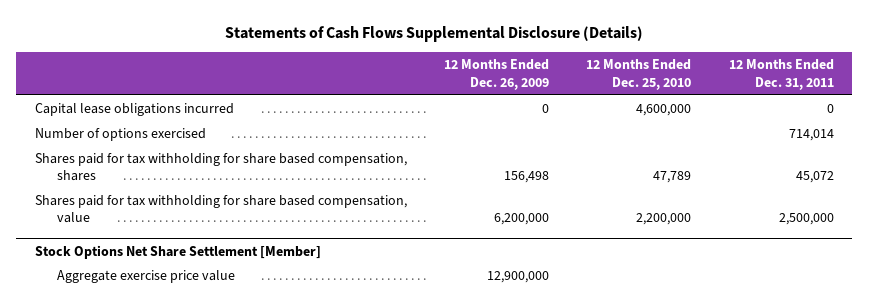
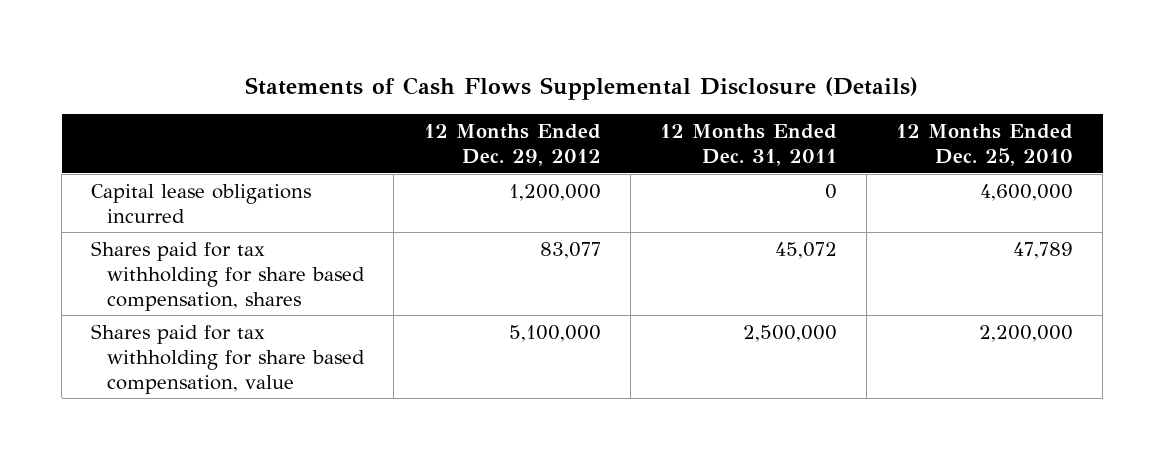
- | 12 Months Ended Dec. 26, 2009 | 12 Months Ended Dec. 25, 2010 | 12 Months Ended Dec. 31, 2011
+ | 12 Months Ended Dec. 29, 2012 | 12 Months Ended Dec. 31, 2011 | 12 Months Ended Dec. 25, 2010
- Number of options exercised | | | 714,014
- Stock Options Net Share Settlement [Member]
- Aggregate exercise price value | 12,900,000 | |

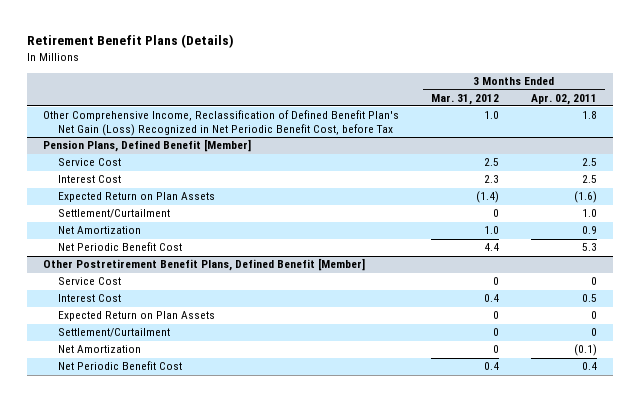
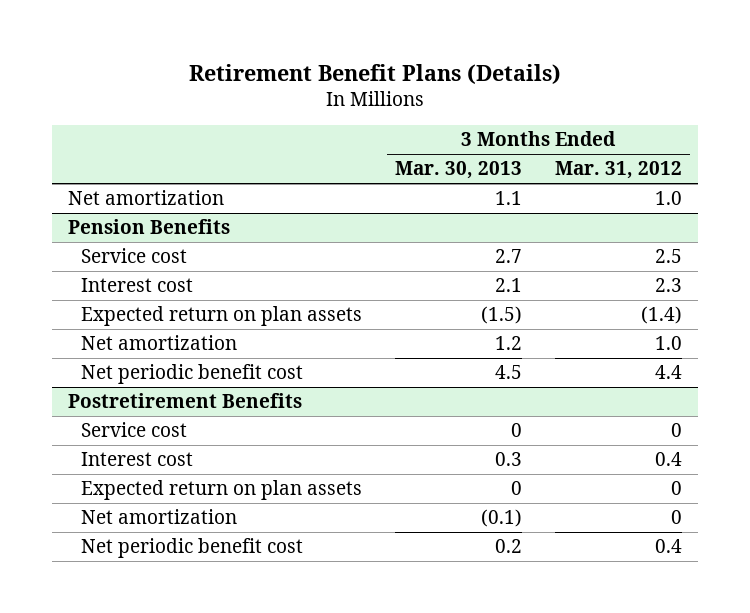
- | 3 Months Ended Mar. 31, 2012 | 3 Months Ended Apr. 02, 2011
+ | 3 Months Ended Mar. 30, 2013 | 3 Months Ended Mar. 31, 2012
- Other Comprehensive Income, Reclassification of Defined Benefit Plan's Net Gain (Loss) Recognized in Net Periodic Benefit Cost, before Tax | 1.0 | 1.8
- Pension Plans, Defined Benefit [Member]
- Service Cost | 2.5 | 2.5
- Interest Cost | 2.3 | 2.5
- Expected Return on Plan Assets | (1.4) | (1.6)
- Settlement/Curtailment | 0 | 1.0
- Net Amortization | 1.0 | 0.9
- Net Periodic Benefit Cost | 4.4 | 5.3
- Other Postretirement Benefit Plans, Defined Benefit [Member]
- Service Cost | 0 | 0
- Interest Cost | 0.4 | 0.5
- Expected Return on Plan Assets | 0 | 0
- Settlement/Curtailment | 0 | 0
- Net Amortization | 0 | (0.1)
- Net Periodic Benefit Cost | 0.4 | 0.4
+ Net amortization | 1.1 | 1.0
+ Pension Benefits
+ Service cost | 2.7 | 2.5
+ Interest cost | 2.1 | 2.3
+ Expected return on plan assets | (1.5) | (1.4)
+ Net amortization | 1.2 | 1.0
+ Net periodic benefit cost | 4.5 | 4.4
+ Postretirement Benefits
+ Service cost | 0 | 0
+ Interest cost | 0.3 | 0.4
+ Expected return on plan assets | 0 | 0
+ Net amortization | (0.1) | 0
+ Net periodic benefit cost | 0.2 | 0.4

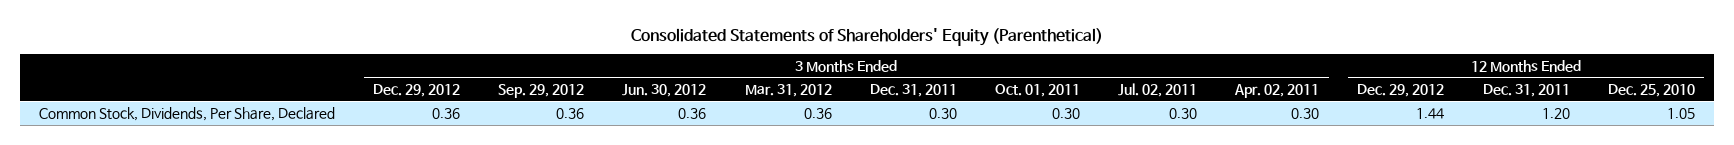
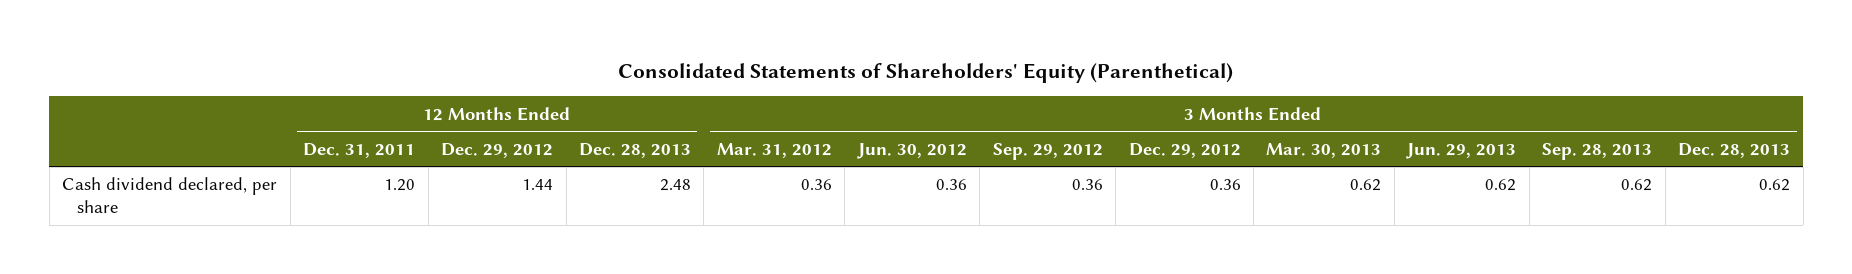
- | 3 Months Ended Dec. 29, 2012 | 3 Months Ended Sep. 29, 2012 | 3 Months Ended Jun. 30, 2012 | 3 Months Ended Mar. 31, 2012 | 3 Months Ended Dec. 31, 2011 | 3 Months Ended Oct. 01, 2011 | 3 Months Ended Jul. 02, 2011 | 3 Months Ended Apr. 02, 2011 | 12 Months Ended Dec. 29, 2012 | 12 Months Ended Dec. 31, 2011 | 12 Months Ended Dec. 25, 2010
+ | 12 Months Ended Dec. 31, 2011 | 12 Months Ended Dec. 29, 2012 | 12 Months Ended Dec. 28, 2013 | 3 Months Ended Mar. 31, 2012 | 3 Months Ended Jun. 30, 2012 | 3 Months Ended Sep. 29, 2012 | 3 Months Ended Dec. 29, 2012 | 3 Months Ended Mar. 30, 2013 | 3 Months Ended Jun. 29, 2013 | 3 Months Ended Sep. 28, 2013 | 3 Months Ended Dec. 28, 2013
- Common Stock, Dividends, Per Share, Declared | 0.36 | 0.36 | 0.36 | 0.36 | 0.30 | 0.30 | 0.30 | 0.30 | 1.44 | 1.20 | 1.05
+ Cash dividend declared, per share | 1.20 | 1.44 | 2.48 | 0.36 | 0.36 | 0.36 | 0.36 | 0.62 | 0.62 | 0.62 | 0.62

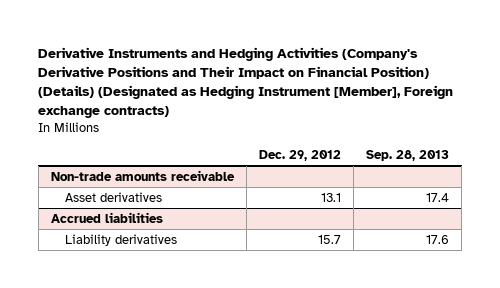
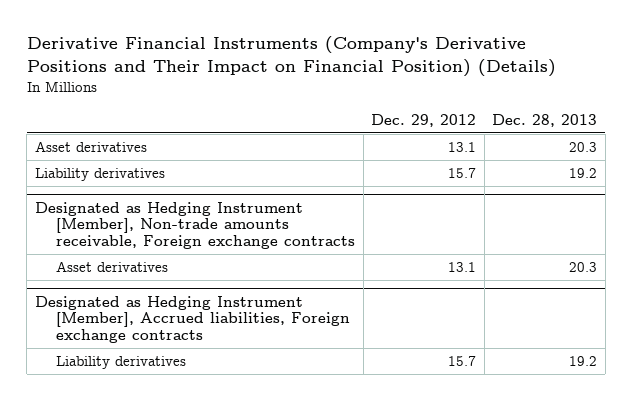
- Derivative Instruments and Hedging Activities (Company's Derivative Positions and Their Impact on Financial Position) (Details) (Designated as Hedging Instrument [Member], Foreign exchange contracts)
+ Derivative Financial Instruments (Company's Derivative Positions and Their Impact on Financial Position) (Details)
- | Dec. 29, 2012 | Sep. 28, 2013
+ | Dec. 29, 2012 | Dec. 28, 2013
- Non-trade amounts receivable
- Accrued liabilities
+ Designated as Hedging Instrument [Member], Non-trade amounts receivable, Foreign exchange contracts
+ Asset derivatives | 13.1 | 20.3
+ Designated as Hedging Instrument [Member], Accrued liabilities, Foreign exchange contracts
+ Liability derivatives | 15.7 | 19.2

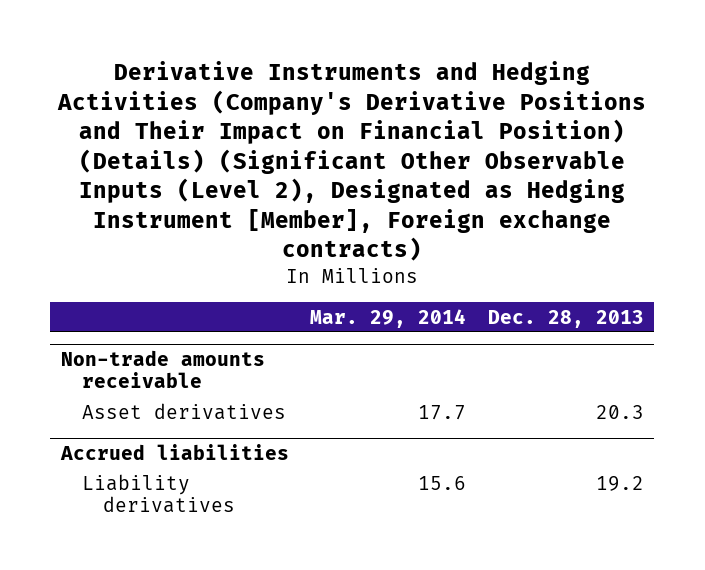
- Derivative Financial Instruments (Company's Derivative Positions and Their Impact on Financial Position) (Details)
+ Derivative Instruments and Hedging Activities (Company's Derivative Positions and Their Impact on Financial Position) (Details) (Significant Other Observable Inputs (Level 2), Designated as Hedging Instrument [Member], Foreign exchange contracts)
- | Dec. 29, 2012 | Dec. 28, 2013
+ | Mar. 29, 2014 | Dec. 28, 2013
- Asset derivatives | 13.1 | 20.3
- Liability derivatives | 15.7 | 19.2
- Designated as Hedging Instrument [Member], Non-trade amounts receivable, Foreign exchange contracts
+ Non-trade amounts receivable
- Designated as Hedging Instrument [Member], Accrued liabilities, Foreign exchange contracts
+ Accrued liabilities

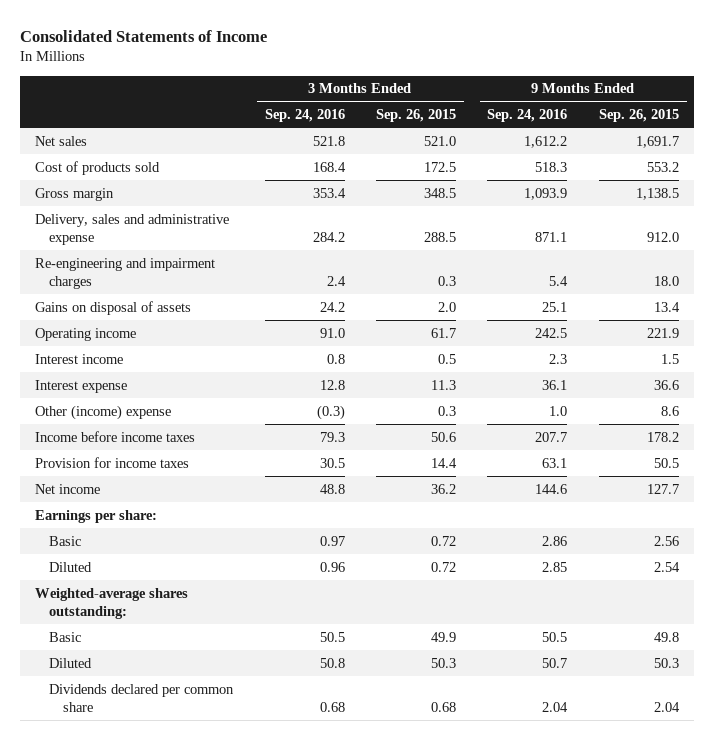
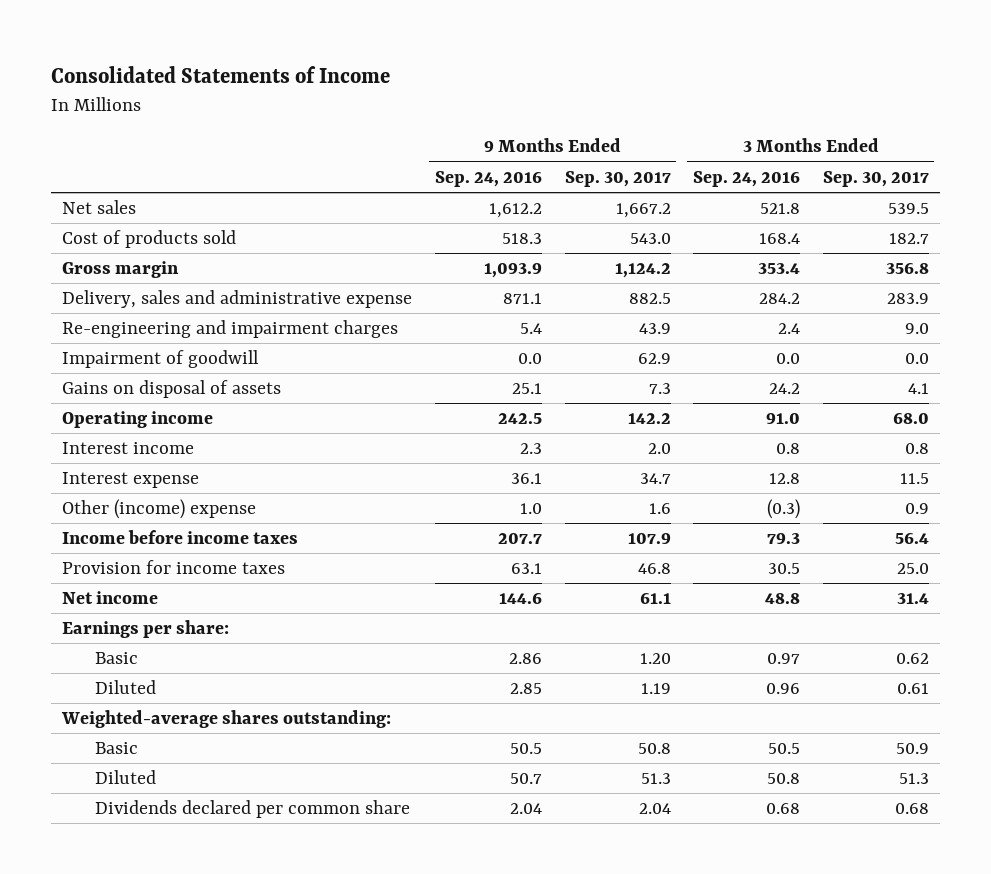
- | 3 Months Ended Sep. 24, 2016 | 3 Months Ended Sep. 26, 2015 | 9 Months Ended Sep. 24, 2016 | 9 Months Ended Sep. 26, 2015
+ | 9 Months Ended Sep. 24, 2016 | 9 Months Ended Sep. 30, 2017 | 3 Months Ended Sep. 24, 2016 | 3 Months Ended Sep. 30, 2017
+ Impairment of goodwill | 0.0 | 62.9 | 0.0 | 0.0

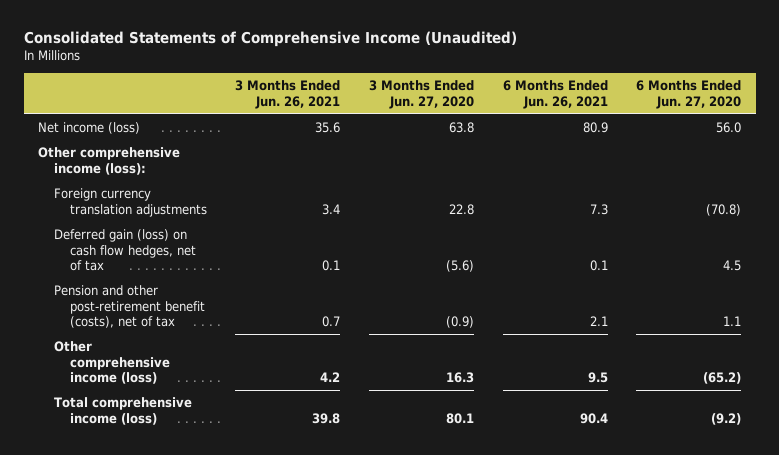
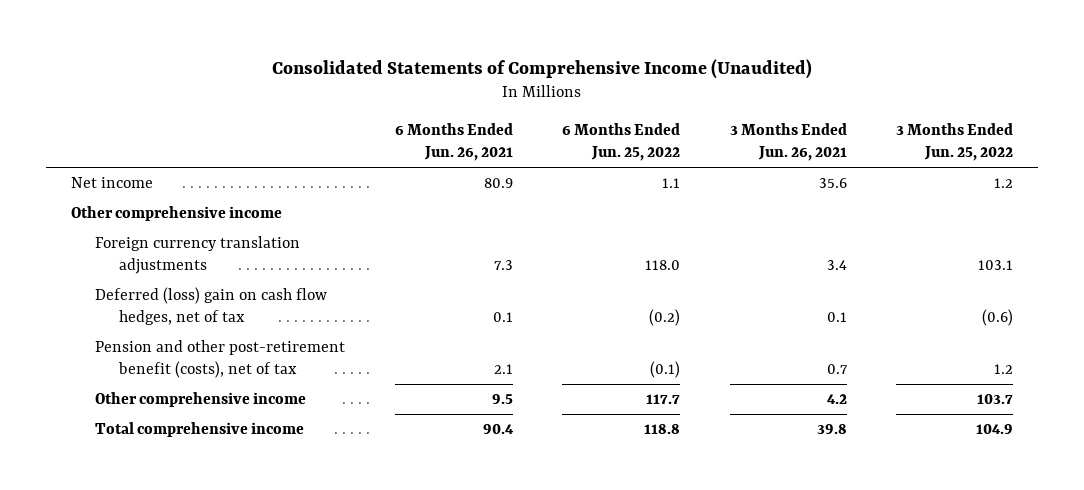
- | 3 Months Ended Jun. 26, 2021 | 3 Months Ended Jun. 27, 2020 | 6 Months Ended Jun. 26, 2021 | 6 Months Ended Jun. 27, 2020
+ | 6 Months Ended Jun. 26, 2021 | 6 Months Ended Jun. 25, 2022 | 3 Months Ended Jun. 26, 2021 | 3 Months Ended Jun. 25, 2022
- Net income (loss) | 35.6 | 63.8 | 80.9 | 56.0
- Other comprehensive income (loss):
+ Net income | 80.9 | 1.1 | 35.6 | 1.2
+ Other comprehensive income
- Deferred gain (loss) on cash flow hedges, net of tax | 0.1 | (5.6) | 0.1 | 4.5
+ Deferred (loss) gain on cash flow hedges, net of tax | 0.1 | (0.2) | 0.1 | (0.6)
- Other comprehensive income (loss) | 4.2 | 16.3 | 9.5 | (65.2)
- Total comprehensive income (loss) | 39.8 | 80.1 | 90.4 | (9.2)
+ Other comprehensive income | 9.5 | 117.7 | 4.2 | 103.7
+ Total comprehensive income | 90.4 | 118.8 | 39.8 | 104.9

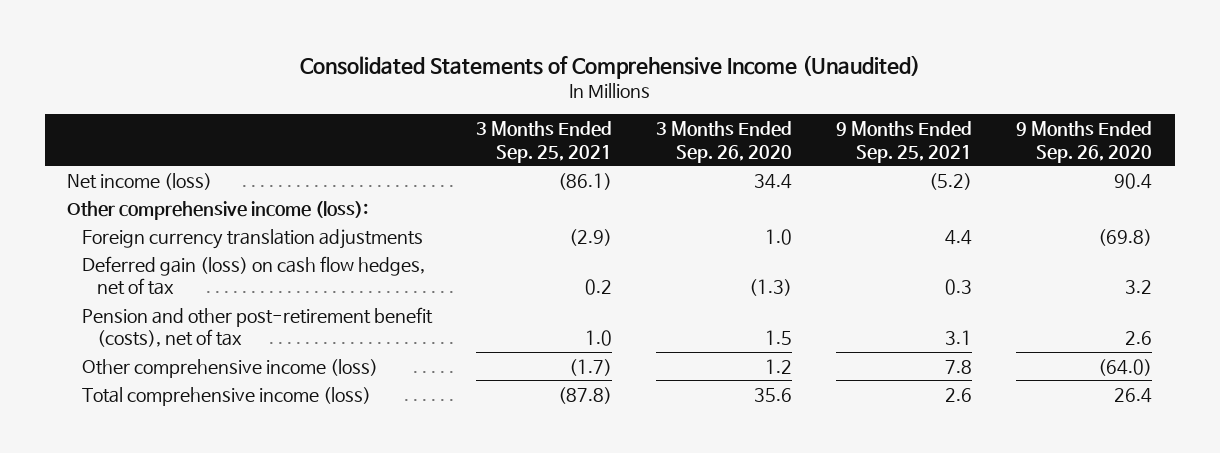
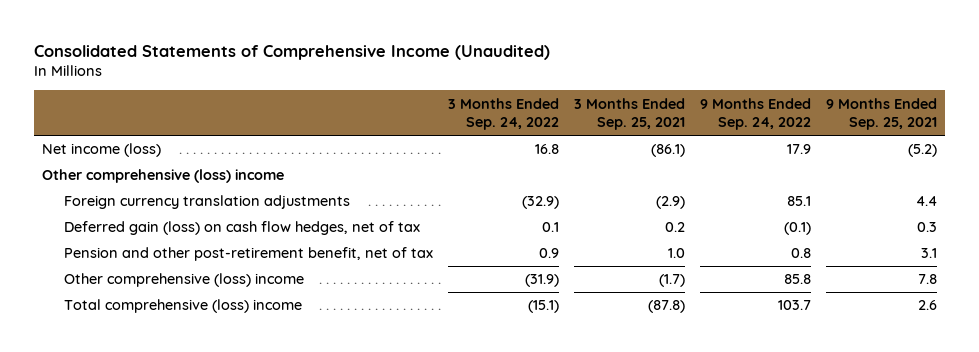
- | 3 Months Ended Sep. 25, 2021 | 3 Months Ended Sep. 26, 2020 | 9 Months Ended Sep. 25, 2021 | 9 Months Ended Sep. 26, 2020
+ | 3 Months Ended Sep. 24, 2022 | 3 Months Ended Sep. 25, 2021 | 9 Months Ended Sep. 24, 2022 | 9 Months Ended Sep. 25, 2021
- Other comprehensive income (loss):
+ Other comprehensive (loss) income
- Pension and other post-retirement benefit (costs), net of tax | 1.0 | 1.5 | 3.1 | 2.6
- Other comprehensive income (loss) | (1.7) | 1.2 | 7.8 | (64.0)
- Total comprehensive income (loss) | (87.8) | 35.6 | 2.6 | 26.4
+ Pension and other post-retirement benefit, net of tax | 0.9 | 1.0 | 0.8 | 3.1
+ Other comprehensive (loss) income | (31.9) | (1.7) | 85.8 | 7.8
+ Total comprehensive (loss) income | (15.1) | (87.8) | 103.7 | 2.6

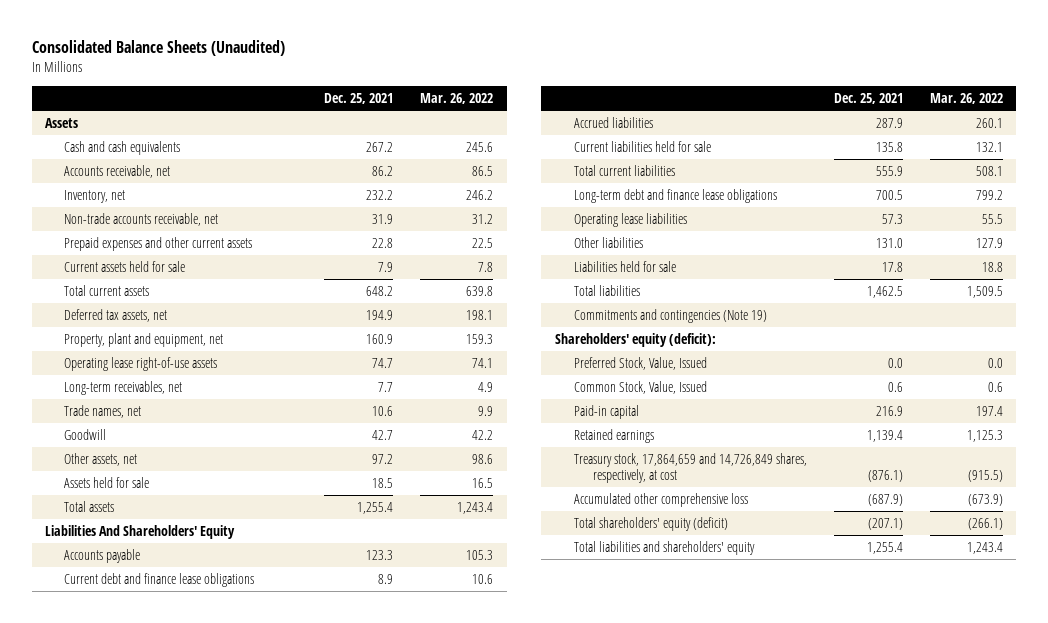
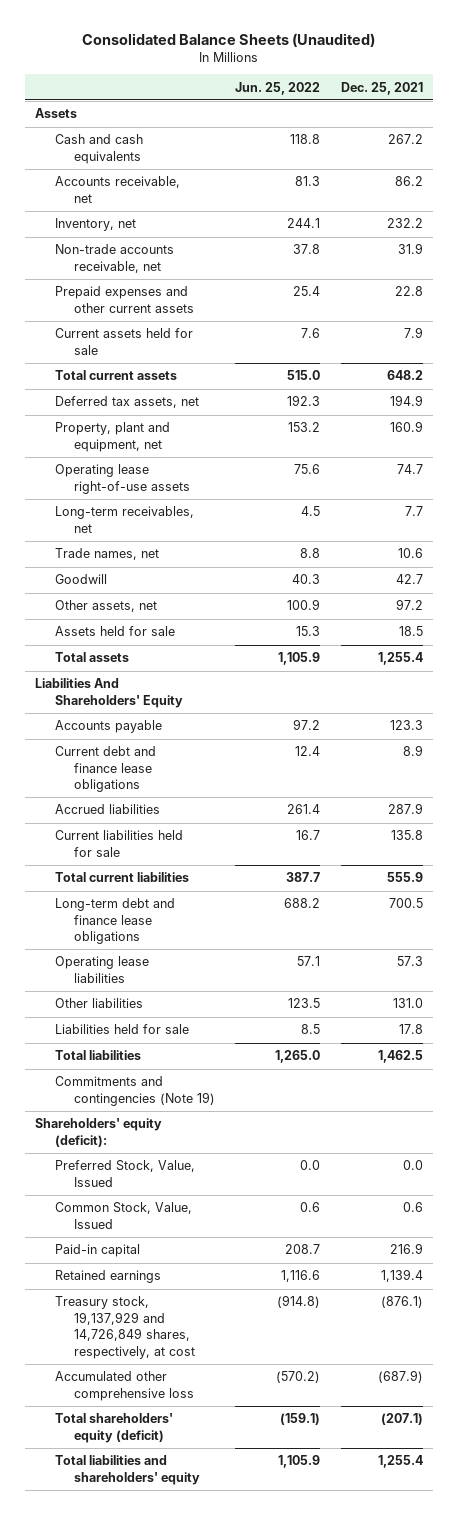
- | Dec. 25, 2021 | Mar. 26, 2022
+ | Jun. 25, 2022 | Dec. 25, 2021
- Treasury stock, 17,864,659 and 14,726,849 shares, respectively, at cost | (876.1) | (915.5)
+ Treasury stock, 19,137,929 and 14,726,849 shares, respectively, at cost | (914.8) | (876.1)

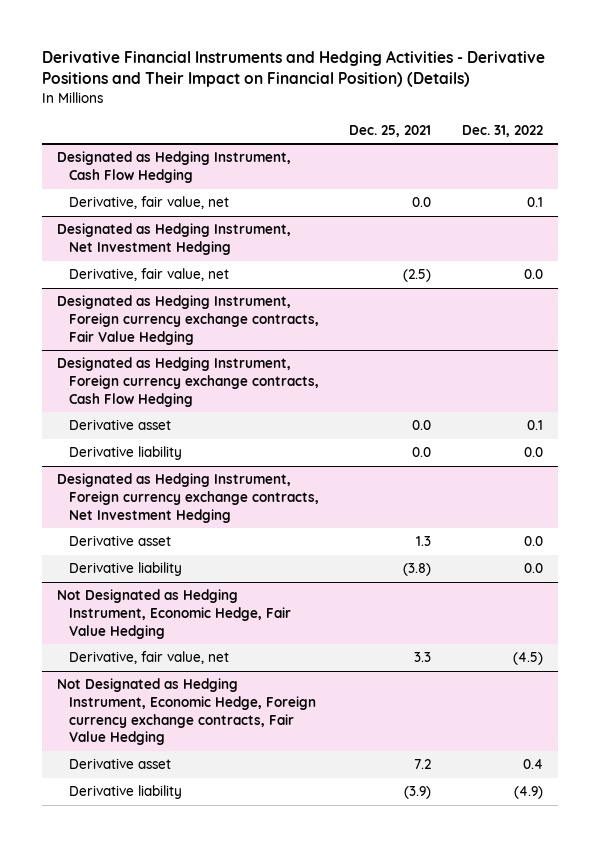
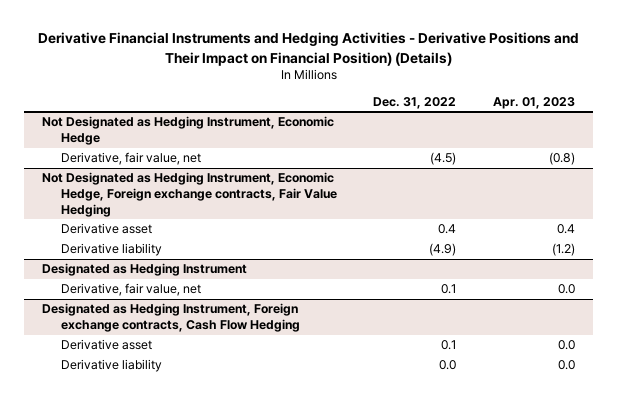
- | Dec. 25, 2021 | Dec. 31, 2022
+ | Dec. 31, 2022 | Apr. 01, 2023
- Designated as Hedging Instrument, Cash Flow Hedging
- Derivative, fair value, net | 0.0 | 0.1
- Designated as Hedging Instrument, Net Investment Hedging
- Derivative, fair value, net | (2.5) | 0.0
- Designated as Hedging Instrument, Foreign currency exchange contracts, Fair Value Hedging
- Designated as Hedging Instrument, Foreign currency exchange contracts, Cash Flow Hedging
- Derivative asset | 0.0 | 0.1
- Derivative liability | 0.0 | 0.0
- Designated as Hedging Instrument, Foreign currency exchange contracts, Net Investment Hedging
- Derivative asset | 1.3 | 0.0
- Derivative liability | (3.8) | 0.0
- Not Designated as Hedging Instrument, Economic Hedge, Fair Value Hedging
+ Not Designated as Hedging Instrument, Economic Hedge
- Not Designated as Hedging Instrument, Economic Hedge, Foreign currency exchange contracts, Fair Value Hedging
+ Not Designated as Hedging Instrument, Economic Hedge, Foreign exchange contracts, Fair Value Hedging
+ Designated as Hedging Instrument
+ Derivative, fair value, net | 0.1 | 0.0
+ Designated as Hedging Instrument, Foreign exchange contracts, Cash Flow Hedging
+ Derivative asset | 0.1 | 0.0
+ Derivative liability | 0.0 | 0.0

